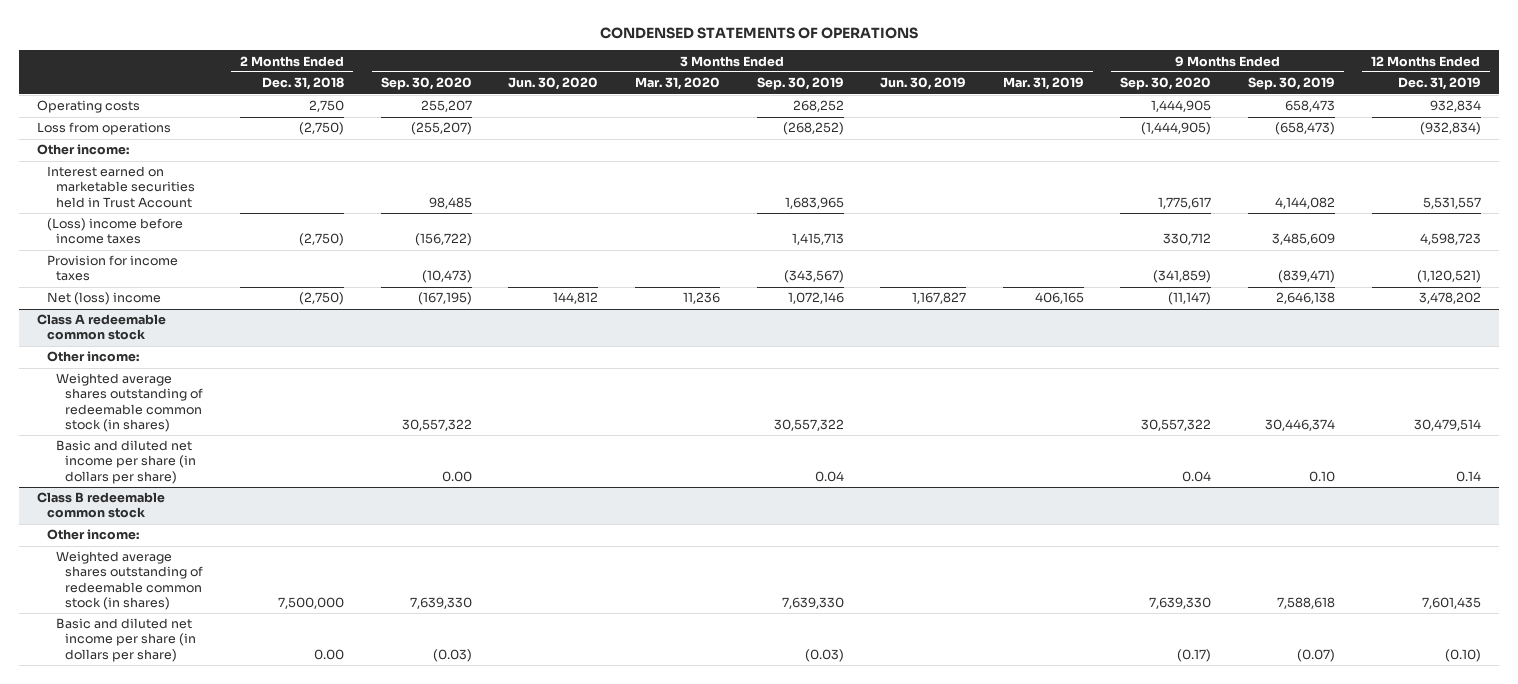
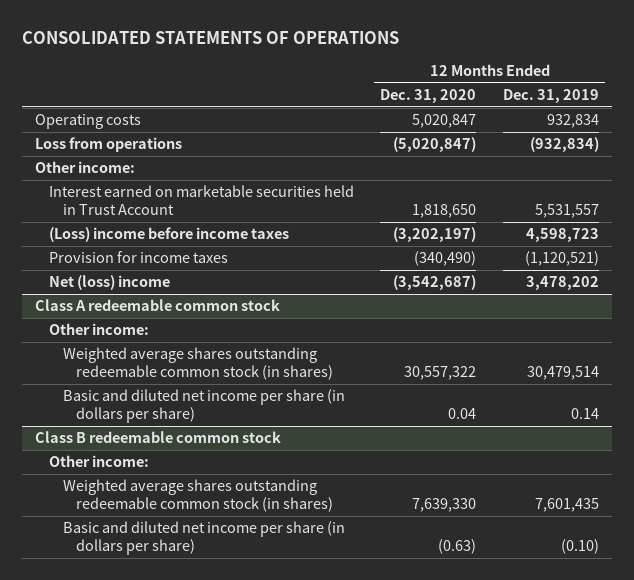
- CONDENSED STATEMENTS OF OPERATIONS
+ CONSOLIDATED STATEMENTS OF OPERATIONS
- | 2 Months Ended Dec. 31, 2018 | 3 Months Ended Sep. 30, 2020 | 3 Months Ended Jun. 30, 2020 | 3 Months Ended Mar. 31, 2020 | 3 Months Ended Sep. 30, 2019 | 3 Months Ended Jun. 30, 2019 | 3 Months Ended Mar. 31, 2019 | 9 Months Ended Sep. 30, 2020 | 9 Months Ended Sep. 30, 2019 | 12 Months Ended Dec. 31, 2019
+ | 12 Months Ended Dec. 31, 2020 | 12 Months Ended Dec. 31, 2019
@ Class A redeemable common stock
- Weighted average shares outstanding of redeemable common stock (in shares) | | 30,557,322 | | | 30,557,322 | | | 30,557,322 | 30,446,374 | 30,479,514
+ Weighted average shares outstanding redeemable common stock (in shares) | 30,557,322 | 30,479,514
@ Class B redeemable common stock
- Weighted average shares outstanding of redeemable common stock (in shares) | 7,500,000 | 7,639,330 | | | 7,639,330 | | | 7,639,330 | 7,588,618 | 7,601,435
+ Weighted average shares outstanding redeemable common stock (in shares) | 7,639,330 | 7,601,435

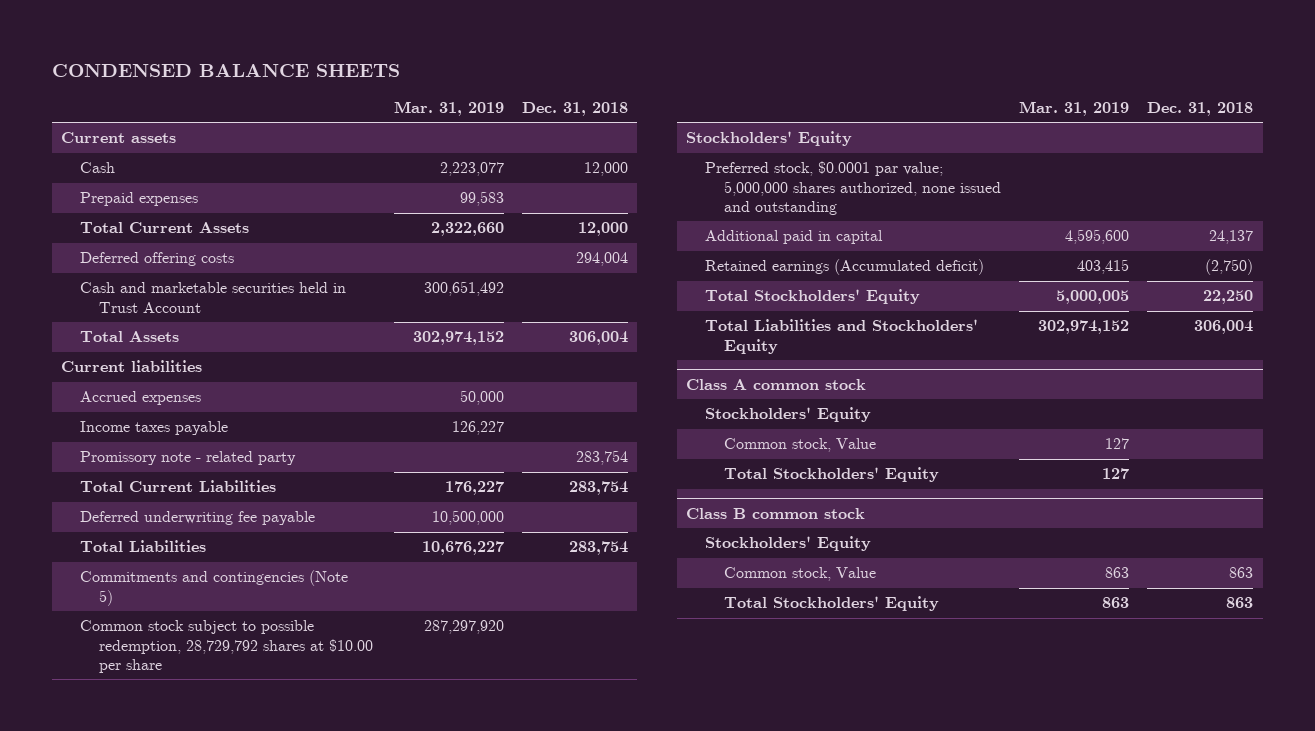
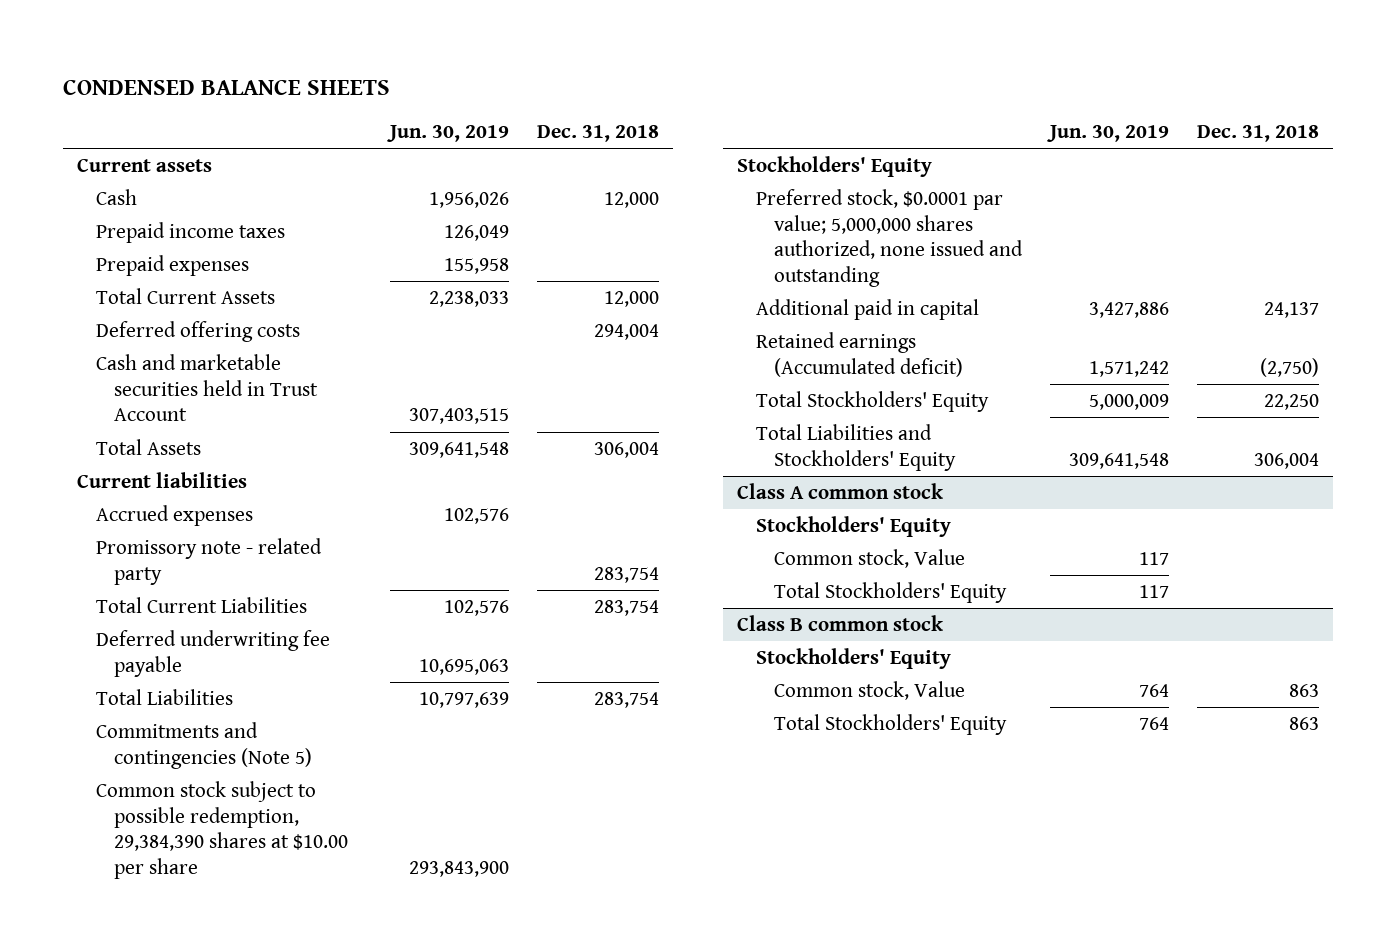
- | Mar. 31, 2019 | Dec. 31, 2018
+ | Jun. 30, 2019 | Dec. 31, 2018
+ Prepaid income taxes | 126,049 |
- Income taxes payable | 126,227 |
- Common stock subject to possible redemption, 28,729,792 shares at $10.00 per share | 287,297,920 |
+ Common stock subject to possible redemption, 29,384,390 shares at $10.00 per share | 293,843,900 |

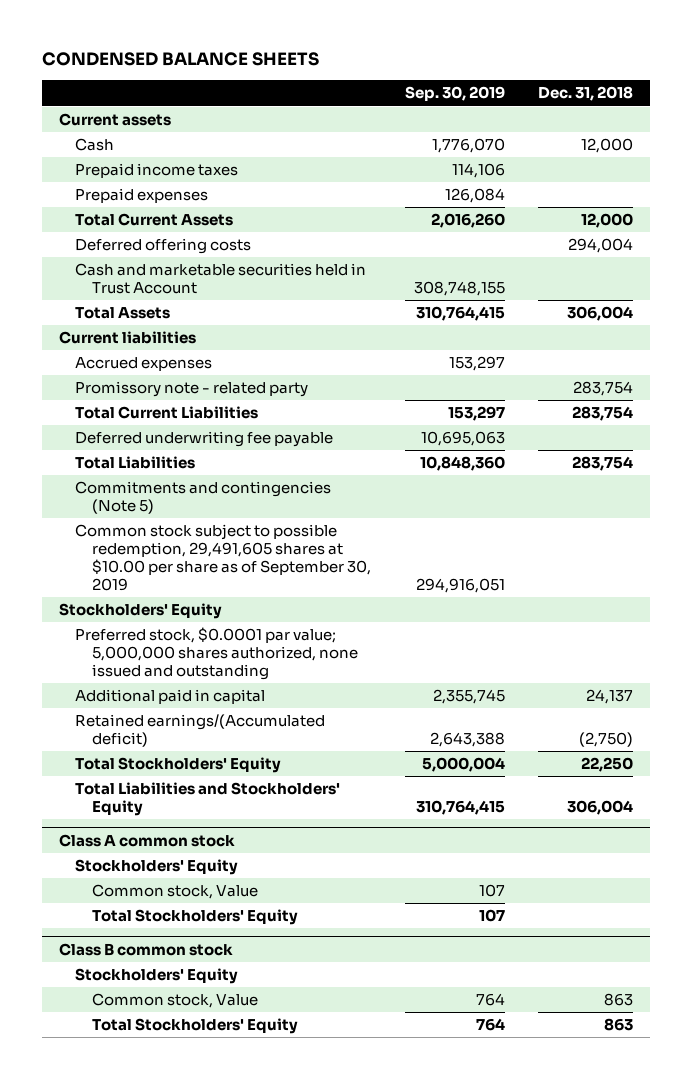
- | Jun. 30, 2019 | Dec. 31, 2018
+ | Sep. 30, 2019 | Dec. 31, 2018
- Common stock subject to possible redemption, 29,384,390 shares at $10.00 per share | 293,843,900 |
+ Common stock subject to possible redemption, 29,491,605 shares at $10.00 per share as of September 30, 2019 | 294,916,051 |
- Retained earnings (Accumulated deficit) | 1,571,242 | (2,750)
+ Retained earnings/(Accumulated deficit) | 2,643,388 | (2,750)

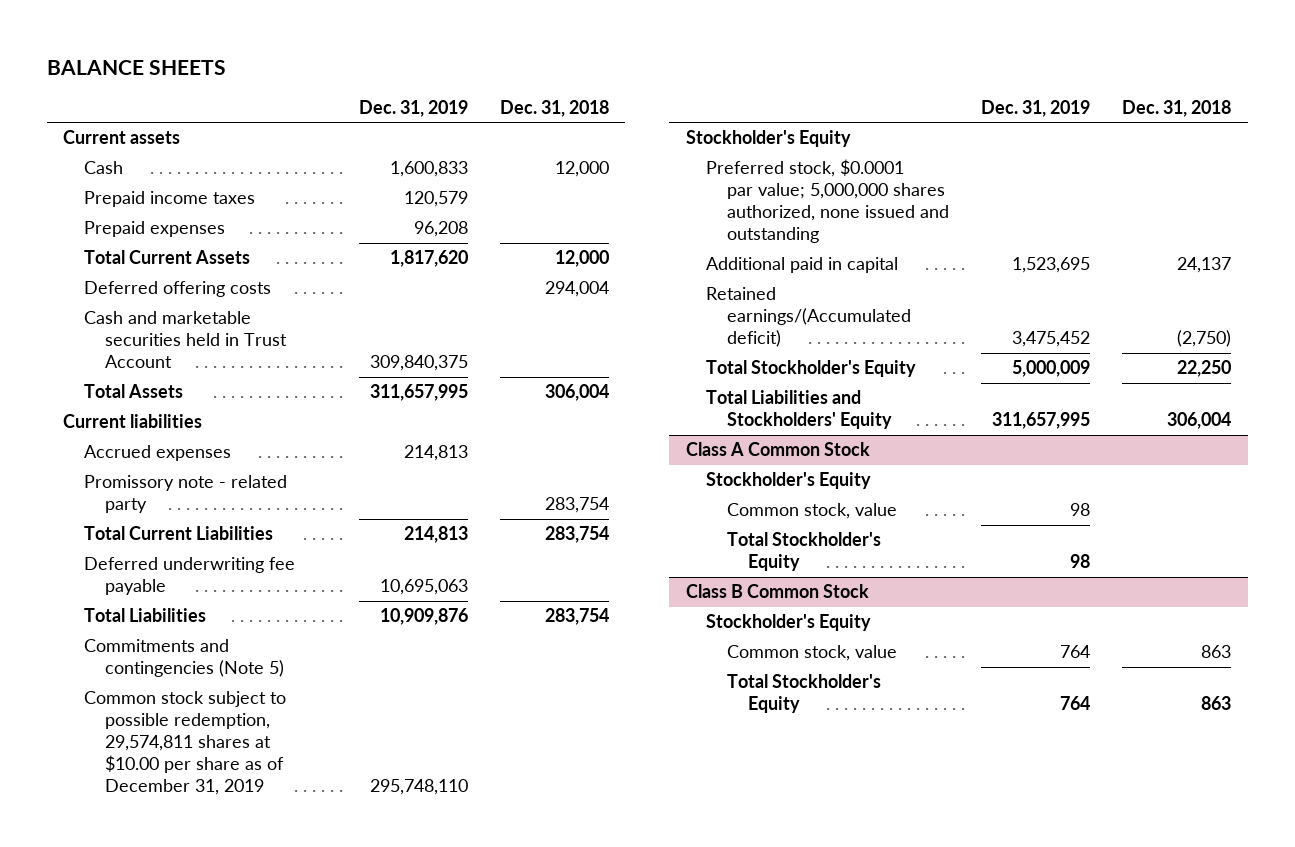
- CONDENSED BALANCE SHEETS
+ BALANCE SHEETS
- | Sep. 30, 2019 | Dec. 31, 2018
+ | Dec. 31, 2019 | Dec. 31, 2018
- Common stock subject to possible redemption, 29,491,605 shares at $10.00 per share as of September 30, 2019 | 294,916,051 |
- Stockholders' Equity
+ Common stock subject to possible redemption, 29,574,811 shares at $10.00 per share as of December 31, 2019 | 295,748,110 |
+ Stockholder's Equity
- Total Stockholders' Equity | 5,000,004 | 22,250
+ Total Stockholder's Equity | 5,000,009 | 22,250
- Class A common stock
- Stockholders' Equity
- Common stock, Value | 107 |
- Total Stockholders' Equity | 107 |
- Class B common stock
- Stockholders' Equity
- Common stock, Value | 764 | 863
- Total Stockholders' Equity | 764 | 863
+ Class A Common Stock
+ Stockholder's Equity
+ Common stock, value | 98 |
+ Total Stockholder's Equity | 98 |
+ Class B Common Stock
+ Stockholder's Equity
+ Common stock, value | 764 | 863
+ Total Stockholder's Equity | 764 | 863

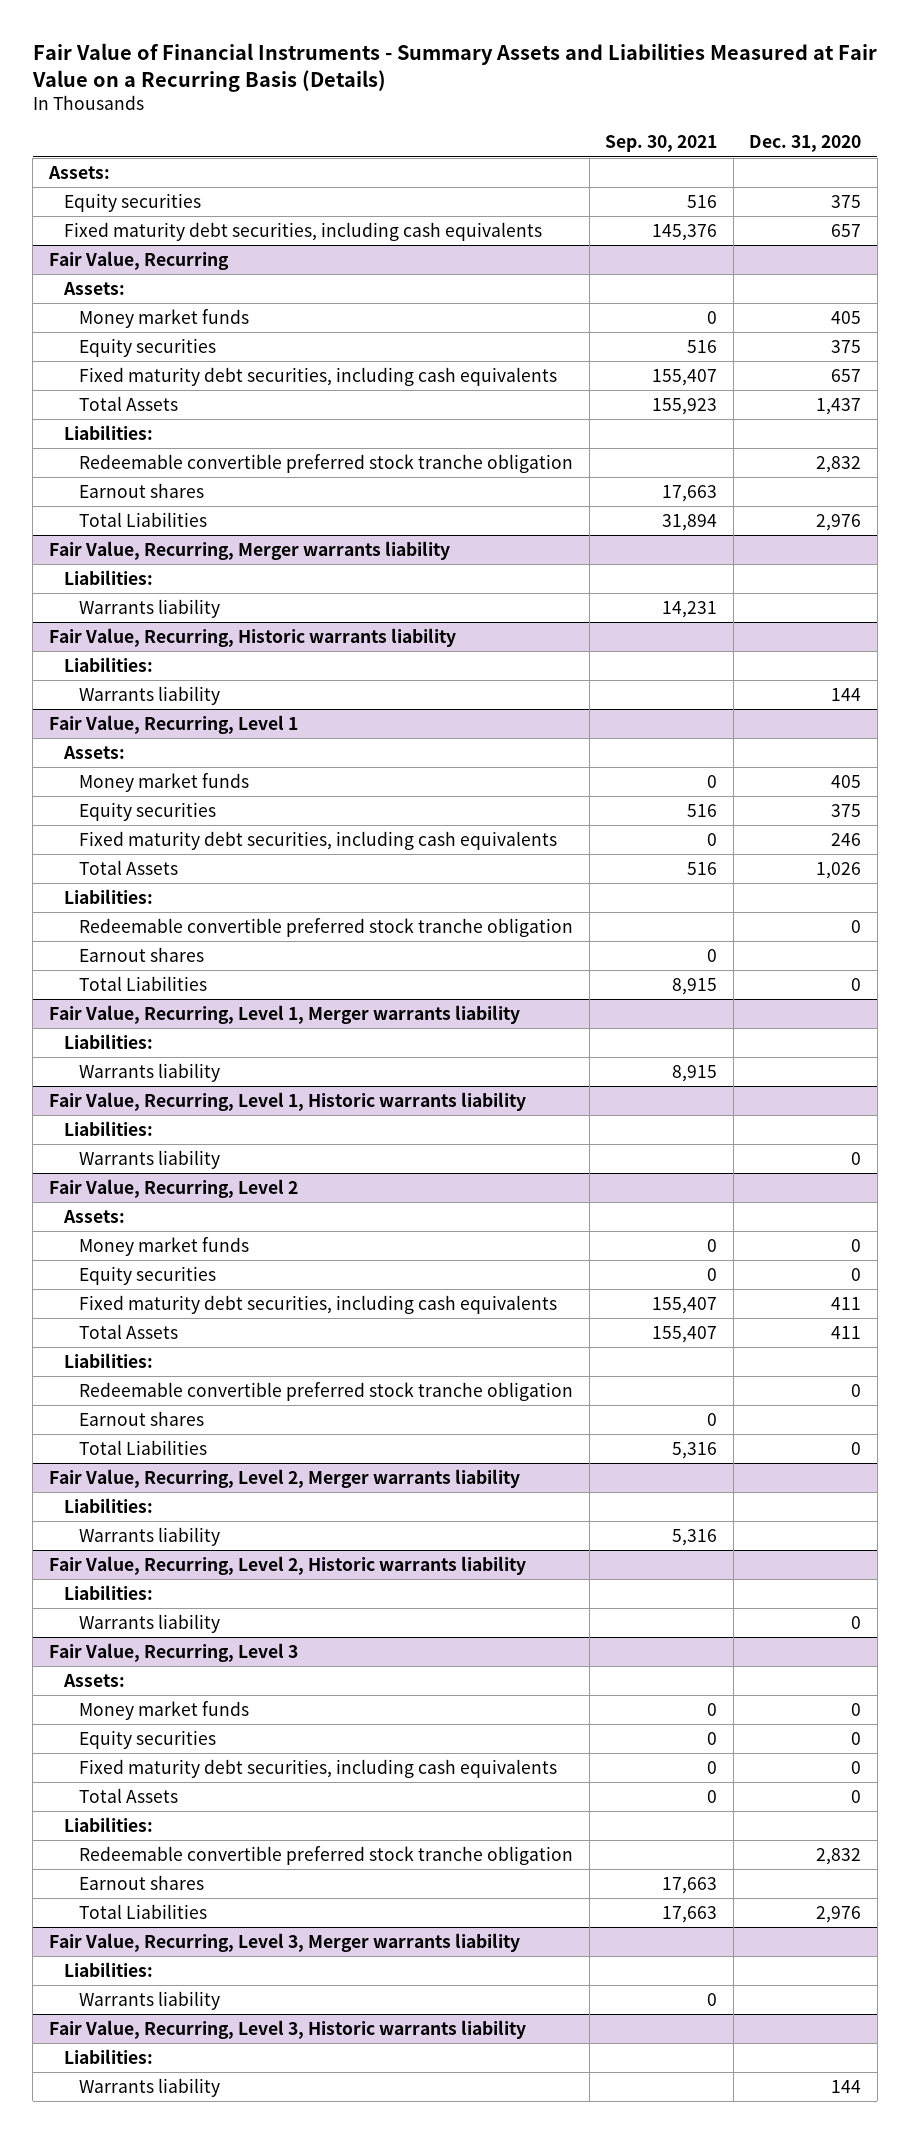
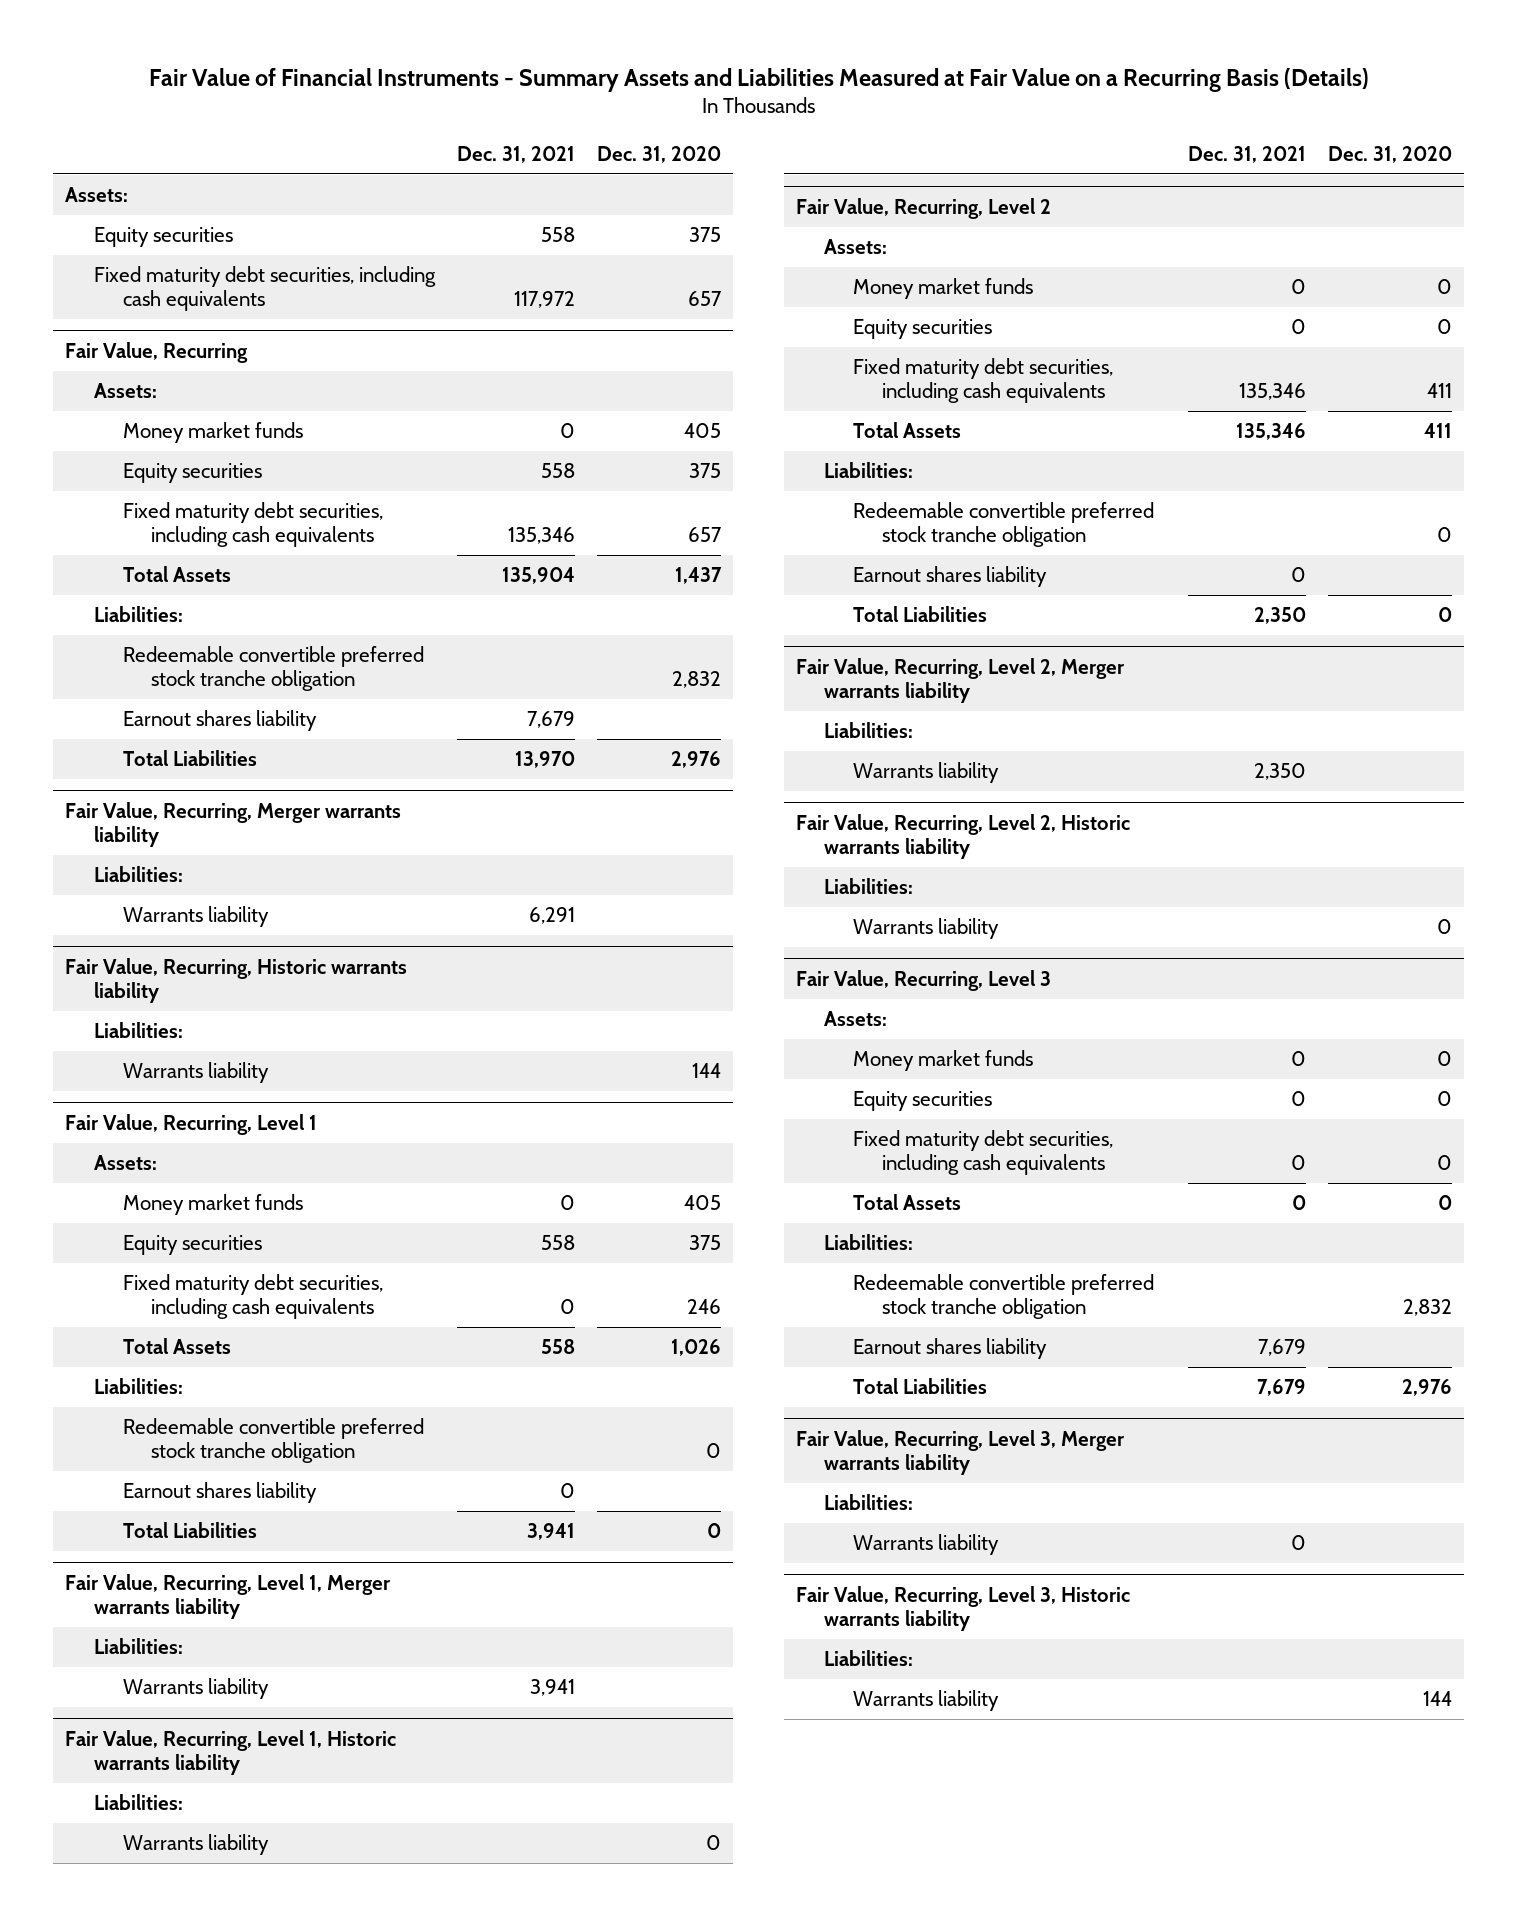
- | Sep. 30, 2021 | Dec. 31, 2020
+ | Dec. 31, 2021 | Dec. 31, 2020
@ Fair Value, Recurring
- Earnout shares | 17,663 |
+ Earnout shares liability | 7,679 |
@ Fair Value, Recurring, Level 1
- Earnout shares | 0 |
+ Earnout shares liability | 0 |
@ Fair Value, Recurring, Level 2
- Earnout shares | 0 |
+ Earnout shares liability | 0 |
@ Fair Value, Recurring, Level 3
- Earnout shares | 17,663 |
+ Earnout shares liability | 7,679 |

